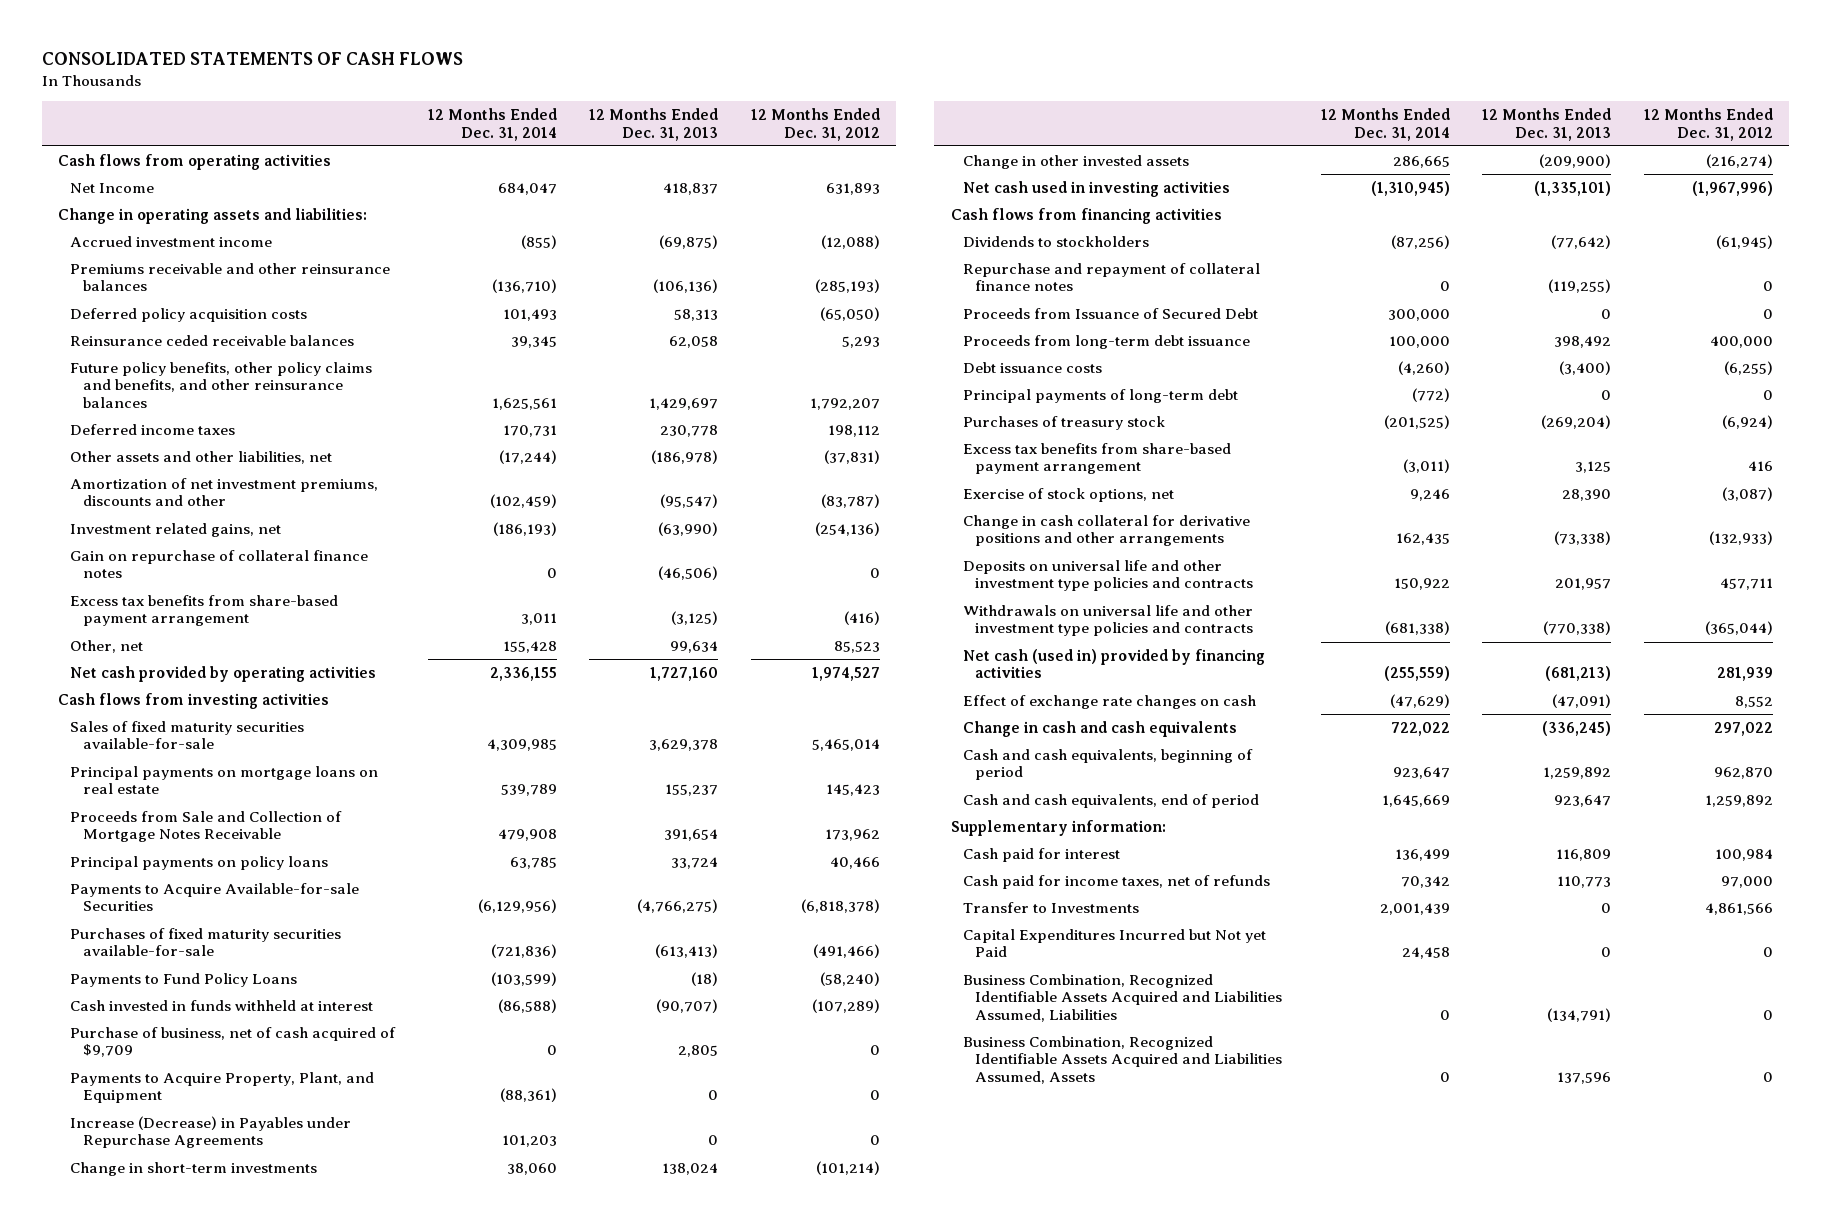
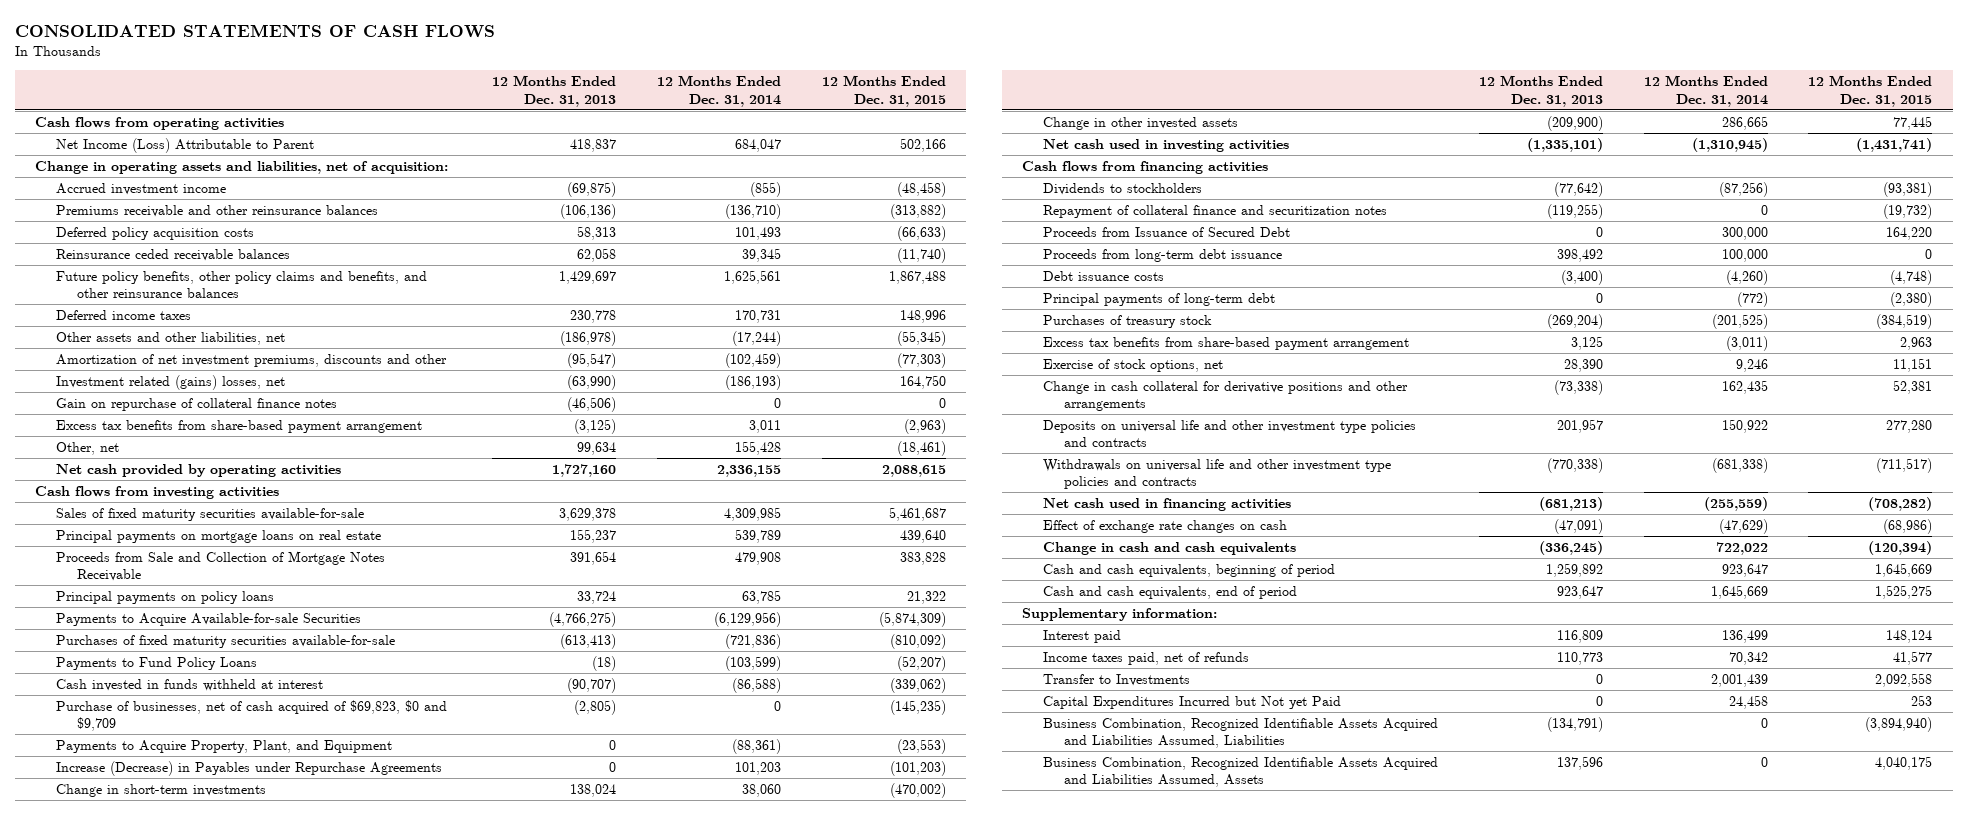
- | 12 Months Ended Dec. 31, 2014 | 12 Months Ended Dec. 31, 2013 | 12 Months Ended Dec. 31, 2012
+ | 12 Months Ended Dec. 31, 2013 | 12 Months Ended Dec. 31, 2014 | 12 Months Ended Dec. 31, 2015
- Net Income | 684,047 | 418,837 | 631,893
- Change in operating assets and liabilities:
+ Net Income (Loss) Attributable to Parent | 418,837 | 684,047 | 502,166
+ Change in operating assets and liabilities, net of acquisition:
- Investment related gains, net | (186,193) | (63,990) | (254,136)
+ Investment related (gains) losses, net | (63,990) | (186,193) | 164,750
- Purchase of business, net of cash acquired of $9,709 | 0 | 2,805 | 0
+ Purchase of businesses, net of cash acquired of $69,823, $0 and $9,709 | (2,805) | 0 | (145,235)
- Repurchase and repayment of collateral finance notes | 0 | (119,255) | 0
+ Repayment of collateral finance and securitization notes | (119,255) | 0 | (19,732)
- Net cash (used in) provided by financing activities | (255,559) | (681,213) | 281,939
+ Net cash used in financing activities | (681,213) | (255,559) | (708,282)
- Cash paid for interest | 136,499 | 116,809 | 100,984
- Cash paid for income taxes, net of refunds | 70,342 | 110,773 | 97,000
+ Interest paid | 116,809 | 136,499 | 148,124
+ Income taxes paid, net of refunds | 110,773 | 70,342 | 41,577

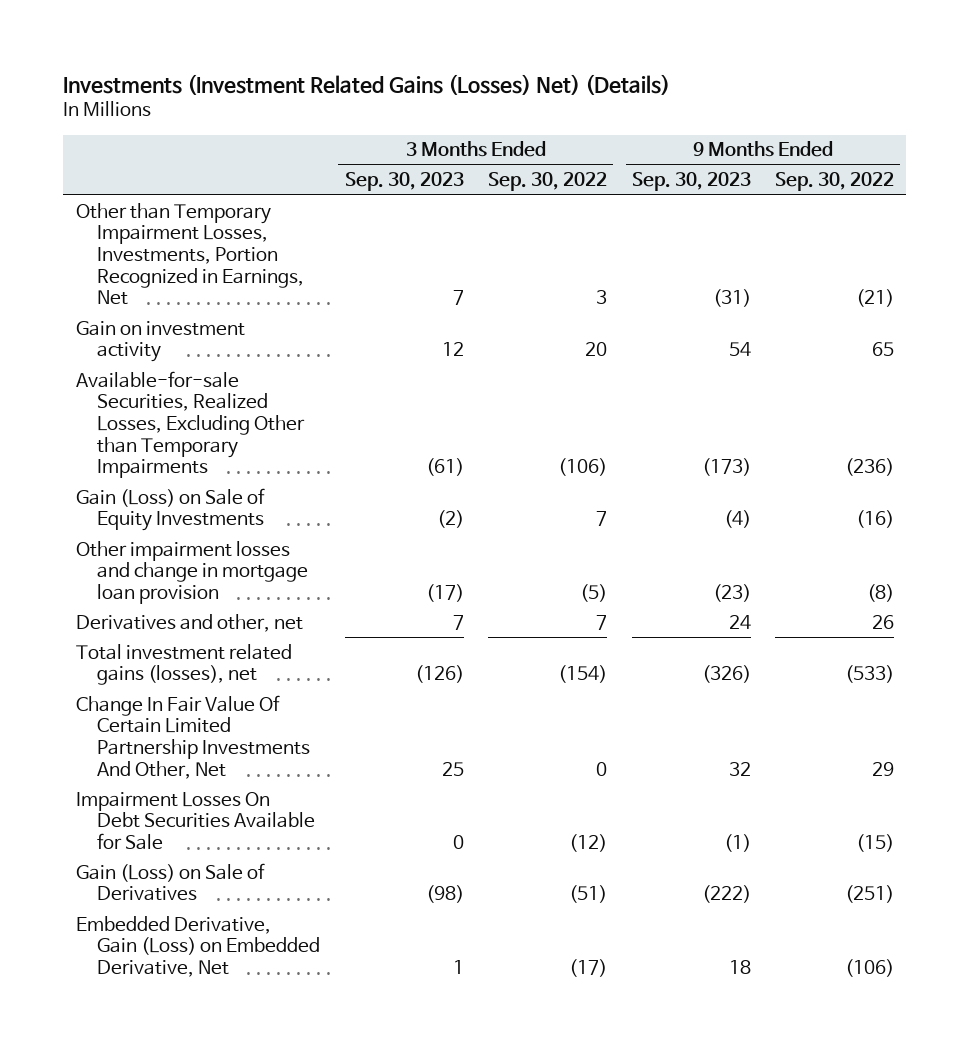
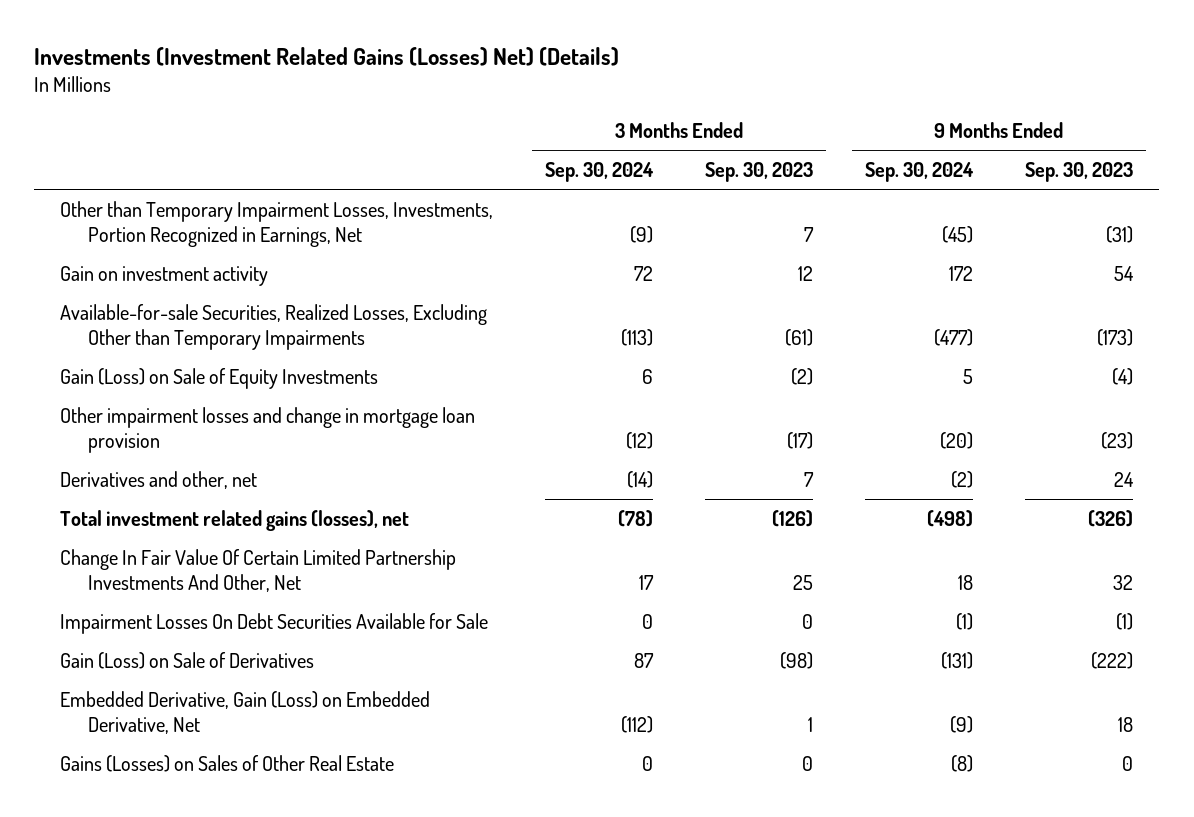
- | 3 Months Ended Sep. 30, 2023 | 3 Months Ended Sep. 30, 2022 | 9 Months Ended Sep. 30, 2023 | 9 Months Ended Sep. 30, 2022
+ | 3 Months Ended Sep. 30, 2024 | 3 Months Ended Sep. 30, 2023 | 9 Months Ended Sep. 30, 2024 | 9 Months Ended Sep. 30, 2023
+ Gains (Losses) on Sales of Other Real Estate | 0 | 0 | (8) | 0

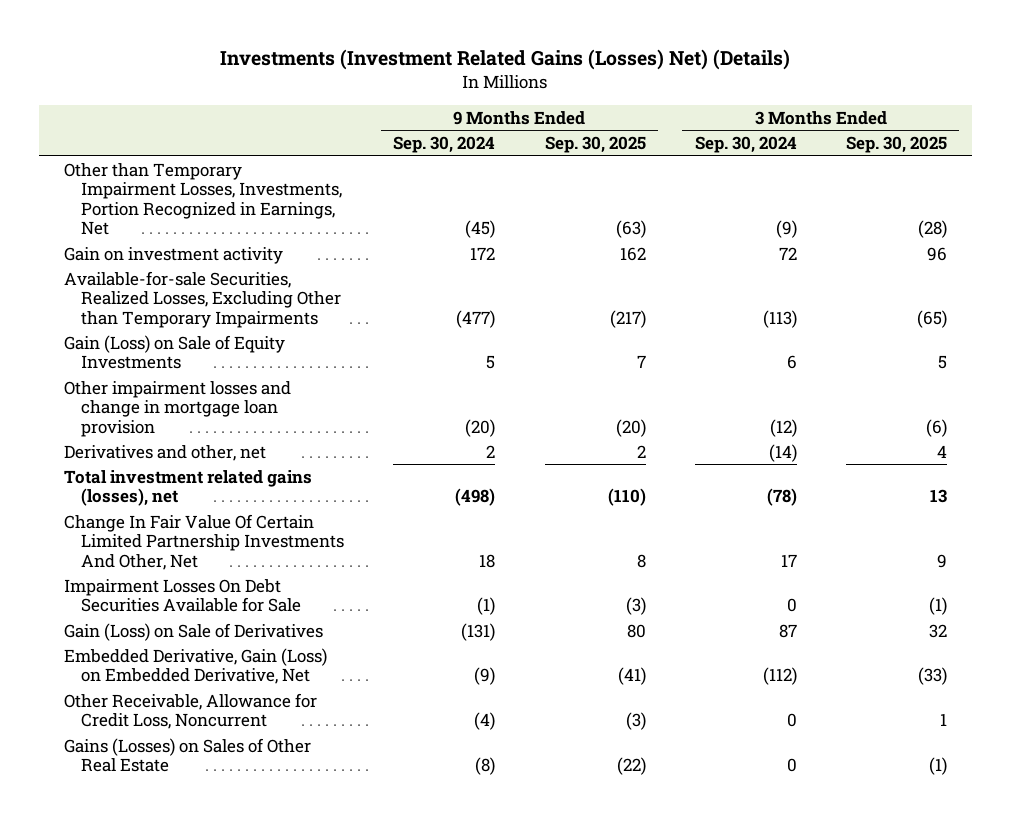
- | 3 Months Ended Sep. 30, 2024 | 3 Months Ended Sep. 30, 2023 | 9 Months Ended Sep. 30, 2024 | 9 Months Ended Sep. 30, 2023
+ | 9 Months Ended Sep. 30, 2024 | 9 Months Ended Sep. 30, 2025 | 3 Months Ended Sep. 30, 2024 | 3 Months Ended Sep. 30, 2025
- Derivatives and other, net | (14) | 7 | (2) | 24
+ Derivatives and other, net | 2 | 2 | (14) | 4
+ Other Receivable, Allowance for Credit Loss, Noncurrent | (4) | (3) | 0 | 1

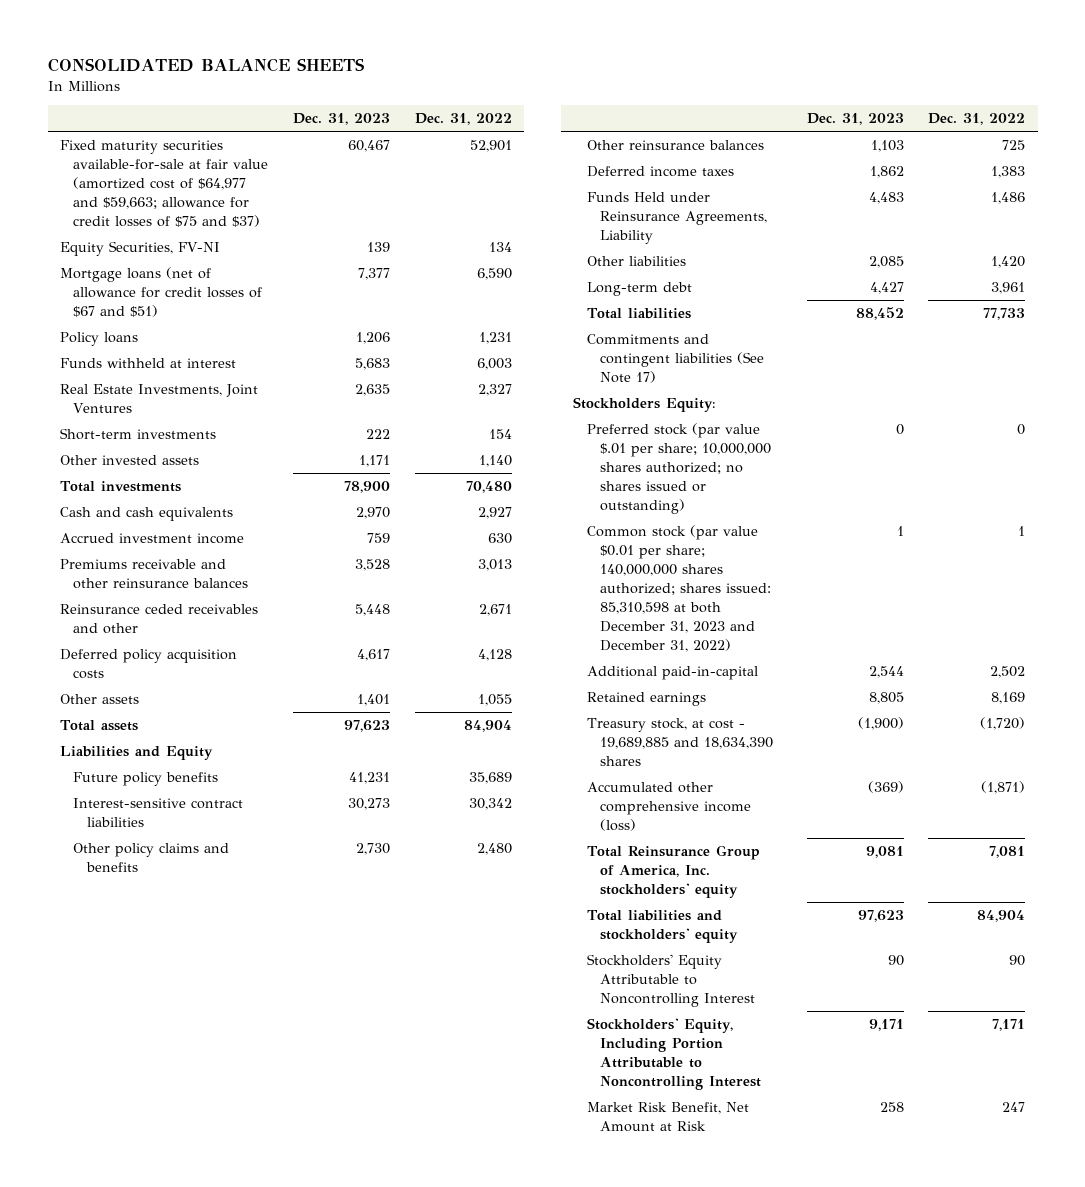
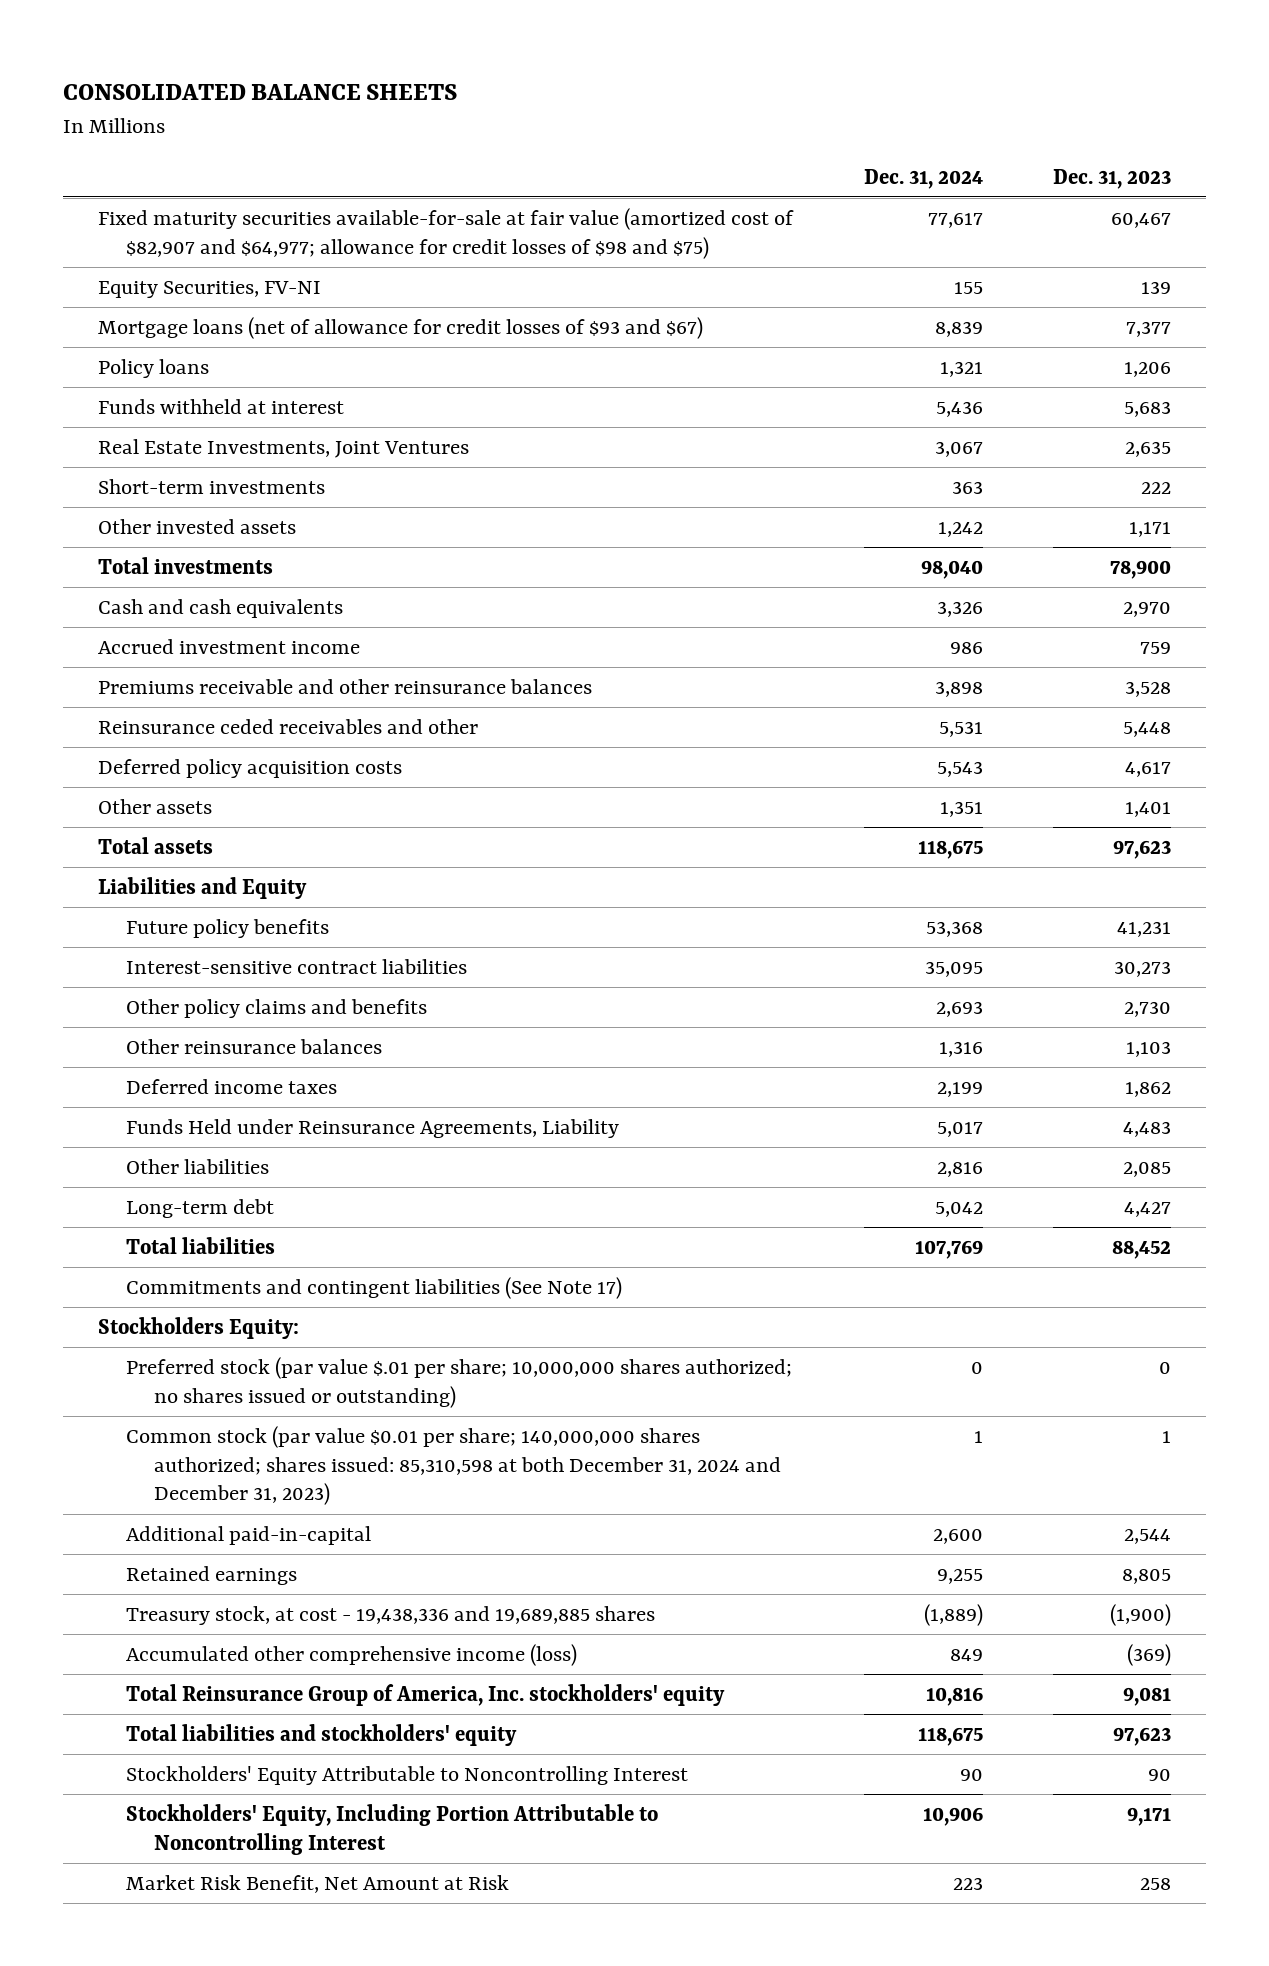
- | Dec. 31, 2023 | Dec. 31, 2022
+ | Dec. 31, 2024 | Dec. 31, 2023
- Fixed maturity securities available-for-sale at fair value (amortized cost of $64,977 and $59,663; allowance for credit losses of $75 and $37) | 60,467 | 52,901
+ Fixed maturity securities available-for-sale at fair value (amortized cost of $82,907 and $64,977; allowance for credit losses of $98 and $75) | 77,617 | 60,467
- Mortgage loans (net of allowance for credit losses of $67 and $51) | 7,377 | 6,590
+ Mortgage loans (net of allowance for credit losses of $93 and $67) | 8,839 | 7,377
- Common stock (par value $0.01 per share; 140,000,000 shares authorized; shares issued: 85,310,598 at both December 31, 2023 and December 31, 2022) | 1 | 1
+ Common stock (par value $0.01 per share; 140,000,000 shares authorized; shares issued: 85,310,598 at both December 31, 2024 and December 31, 2023) | 1 | 1
- Treasury stock, at cost - 19,689,885 and 18,634,390 shares | (1,900) | (1,720)
+ Treasury stock, at cost - 19,438,336 and 19,689,885 shares | (1,889) | (1,900)

